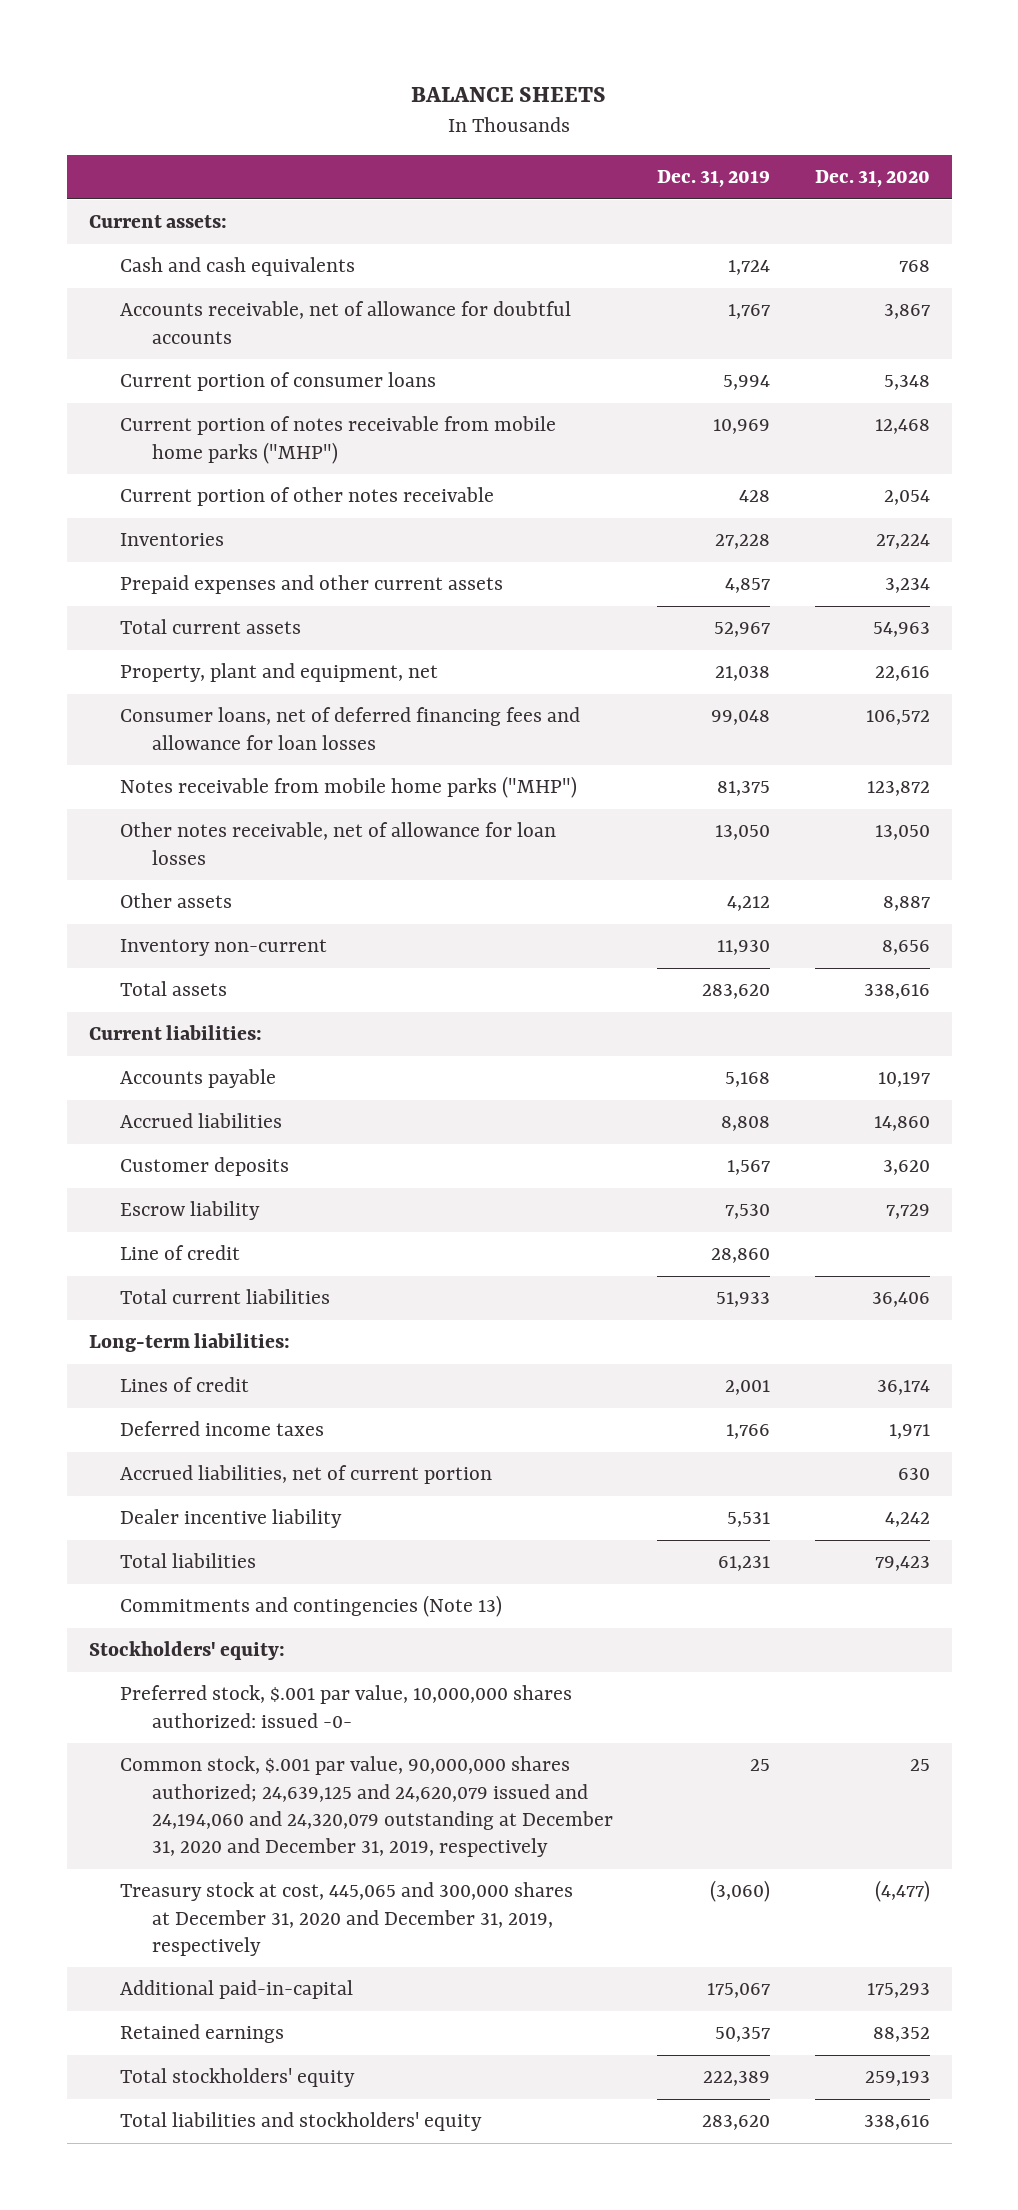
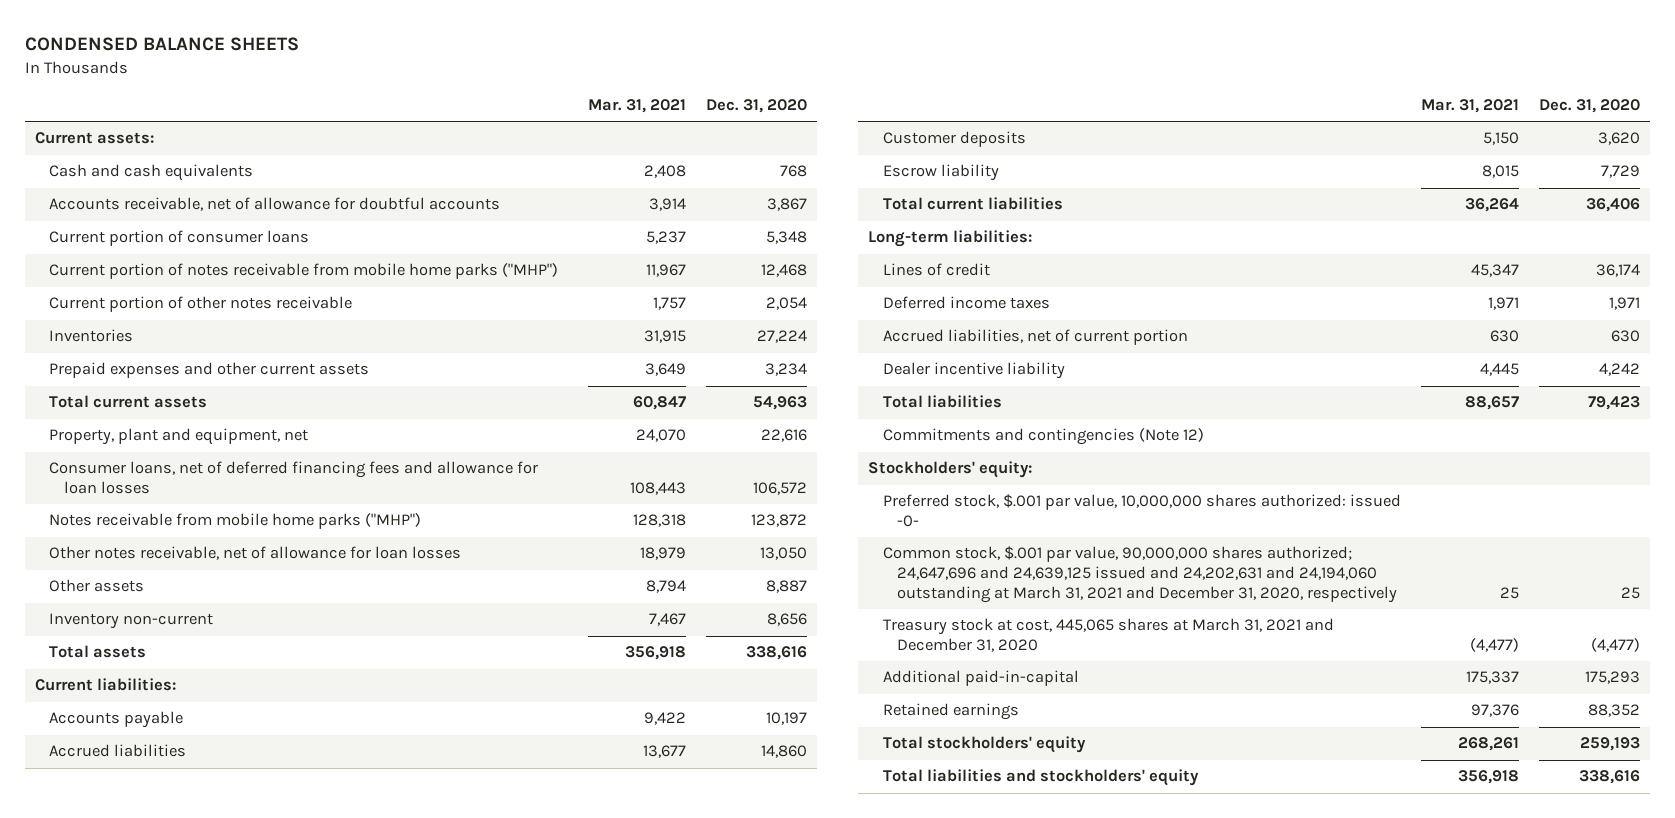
- BALANCE SHEETS
+ CONDENSED BALANCE SHEETS
- | Dec. 31, 2019 | Dec. 31, 2020
+ | Mar. 31, 2021 | Dec. 31, 2020
- Line of credit | 28,860 |
- Commitments and contingencies (Note 13)
+ Commitments and contingencies (Note 12)
- Common stock, $.001 par value, 90,000,000 shares authorized; 24,639,125 and 24,620,079 issued and 24,194,060 and 24,320,079 outstanding at December 31, 2020 and December 31, 2019, respectively | 25 | 25
- Treasury stock at cost, 445,065 and 300,000 shares at December 31, 2020 and December 31, 2019, respectively | (3,060) | (4,477)
+ Common stock, $.001 par value, 90,000,000 shares authorized; 24,647,696 and 24,639,125 issued and 24,202,631 and 24,194,060 outstanding at March 31, 2021 and December 31, 2020, respectively | 25 | 25
+ Treasury stock at cost, 445,065 shares at March 31, 2021 and December 31, 2020 | (4,477) | (4,477)

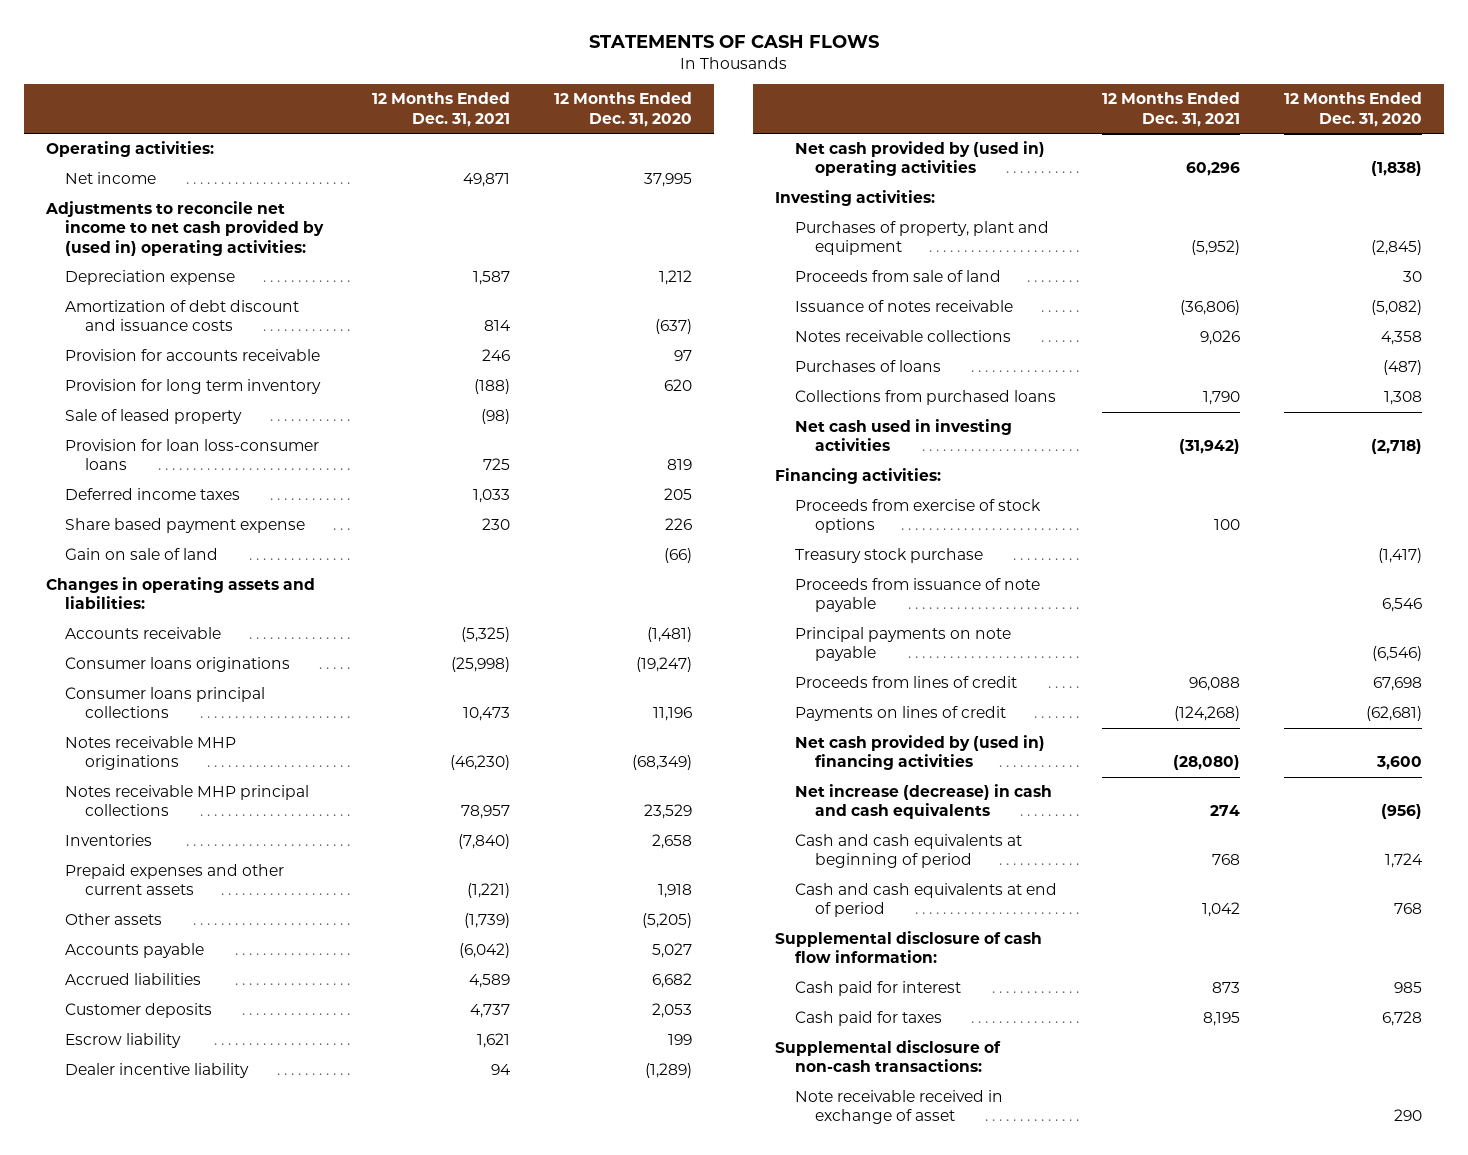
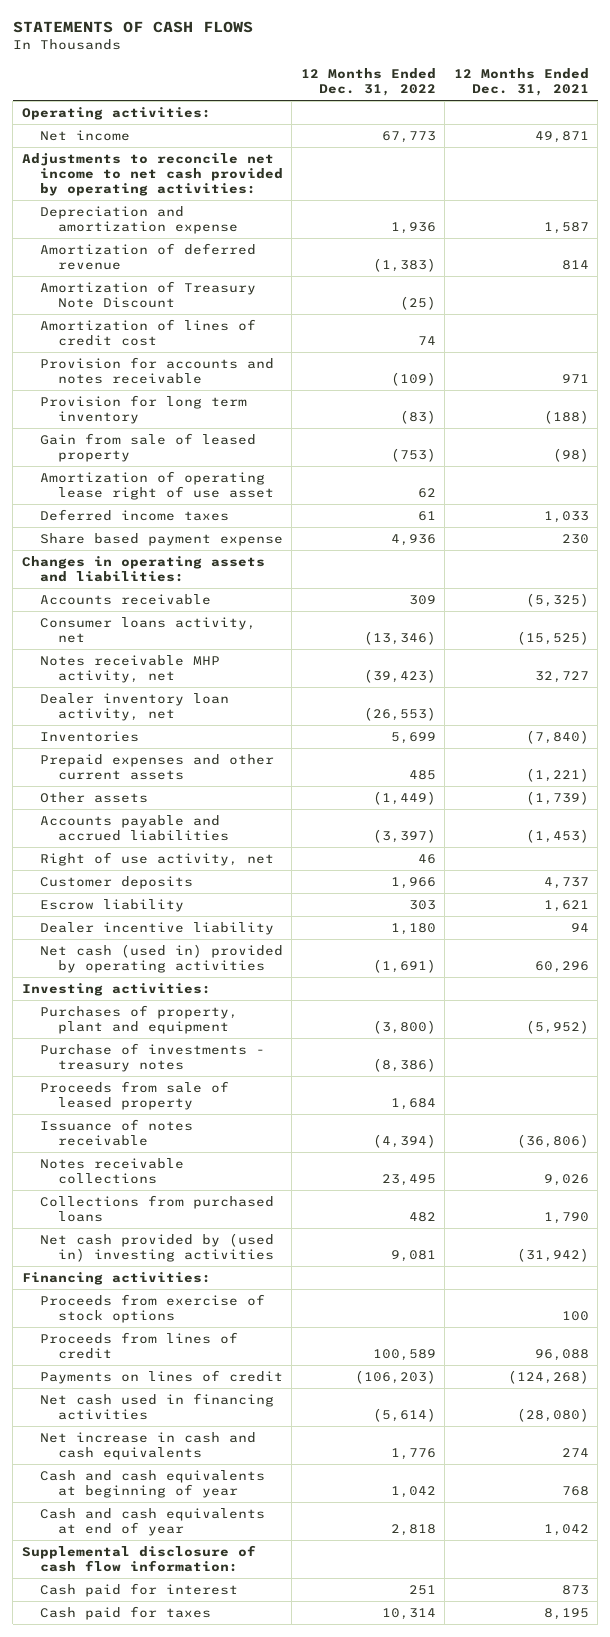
- | 12 Months Ended Dec. 31, 2021 | 12 Months Ended Dec. 31, 2020
+ | 12 Months Ended Dec. 31, 2022 | 12 Months Ended Dec. 31, 2021
- Adjustments to reconcile net income to net cash provided by (used in) operating activities:
- Depreciation expense | 1,587 | 1,212
- Amortization of debt discount and issuance costs | 814 | (637)
- Provision for accounts receivable | 246 | 97
+ Adjustments to reconcile net income to net cash provided by operating activities:
+ Depreciation and amortization expense | 1,936 | 1,587
+ Amortization of deferred revenue | (1,383) | 814
+ Amortization of Treasury Note Discount | (25) |
+ Amortization of lines of credit cost | 74 |
+ Provision for accounts and notes receivable | (109) | 971
- Sale of leased property | (98) |
- Provision for loan loss-consumer loans | 725 | 819
+ Gain from sale of leased property | (753) | (98)
+ Amortization of operating lease right of use asset | 62 |
- Gain on sale of land | | (66)
- Consumer loans originations | (25,998) | (19,247)
- Consumer loans principal collections | 10,473 | 11,196
- Notes receivable MHP originations | (46,230) | (68,349)
- Notes receivable MHP principal collections | 78,957 | 23,529
+ Consumer loans activity, net | (13,346) | (15,525)
+ Notes receivable MHP activity, net | (39,423) | 32,727
+ Dealer inventory loan activity, net | (26,553) |
- Accounts payable | (6,042) | 5,027
- Accrued liabilities | 4,589 | 6,682
+ Accounts payable and accrued liabilities | (3,397) | (1,453)
+ Right of use activity, net | 46 |
- Net cash provided by (used in) operating activities | 60,296 | (1,838)
+ Net cash (used in) provided by operating activities | (1,691) | 60,296
- Proceeds from sale of land | | 30
+ Purchase of investments - treasury notes | (8,386) |
+ Proceeds from sale of leased property | 1,684 |
- Purchases of loans | | (487)
- Net cash used in investing activities | (31,942) | (2,718)
+ Net cash provided by (used in) investing activities | 9,081 | (31,942)
- Treasury stock purchase | | (1,417)
- Proceeds from issuance of note payable | | 6,546
- Principal payments on note payable | | (6,546)
- Net cash provided by (used in) financing activities | (28,080) | 3,600
- Net increase (decrease) in cash and cash equivalents | 274 | (956)
- Cash and cash equivalents at beginning of period | 768 | 1,724
- Cash and cash equivalents at end of period | 1,042 | 768
+ Net cash used in financing activities | (5,614) | (28,080)
+ Net increase in cash and cash equivalents | 1,776 | 274
+ Cash and cash equivalents at beginning of year | 1,042 | 768
+ Cash and cash equivalents at end of year | 2,818 | 1,042
- Supplemental disclosure of non-cash transactions:
- Note receivable received in exchange of asset | | 290

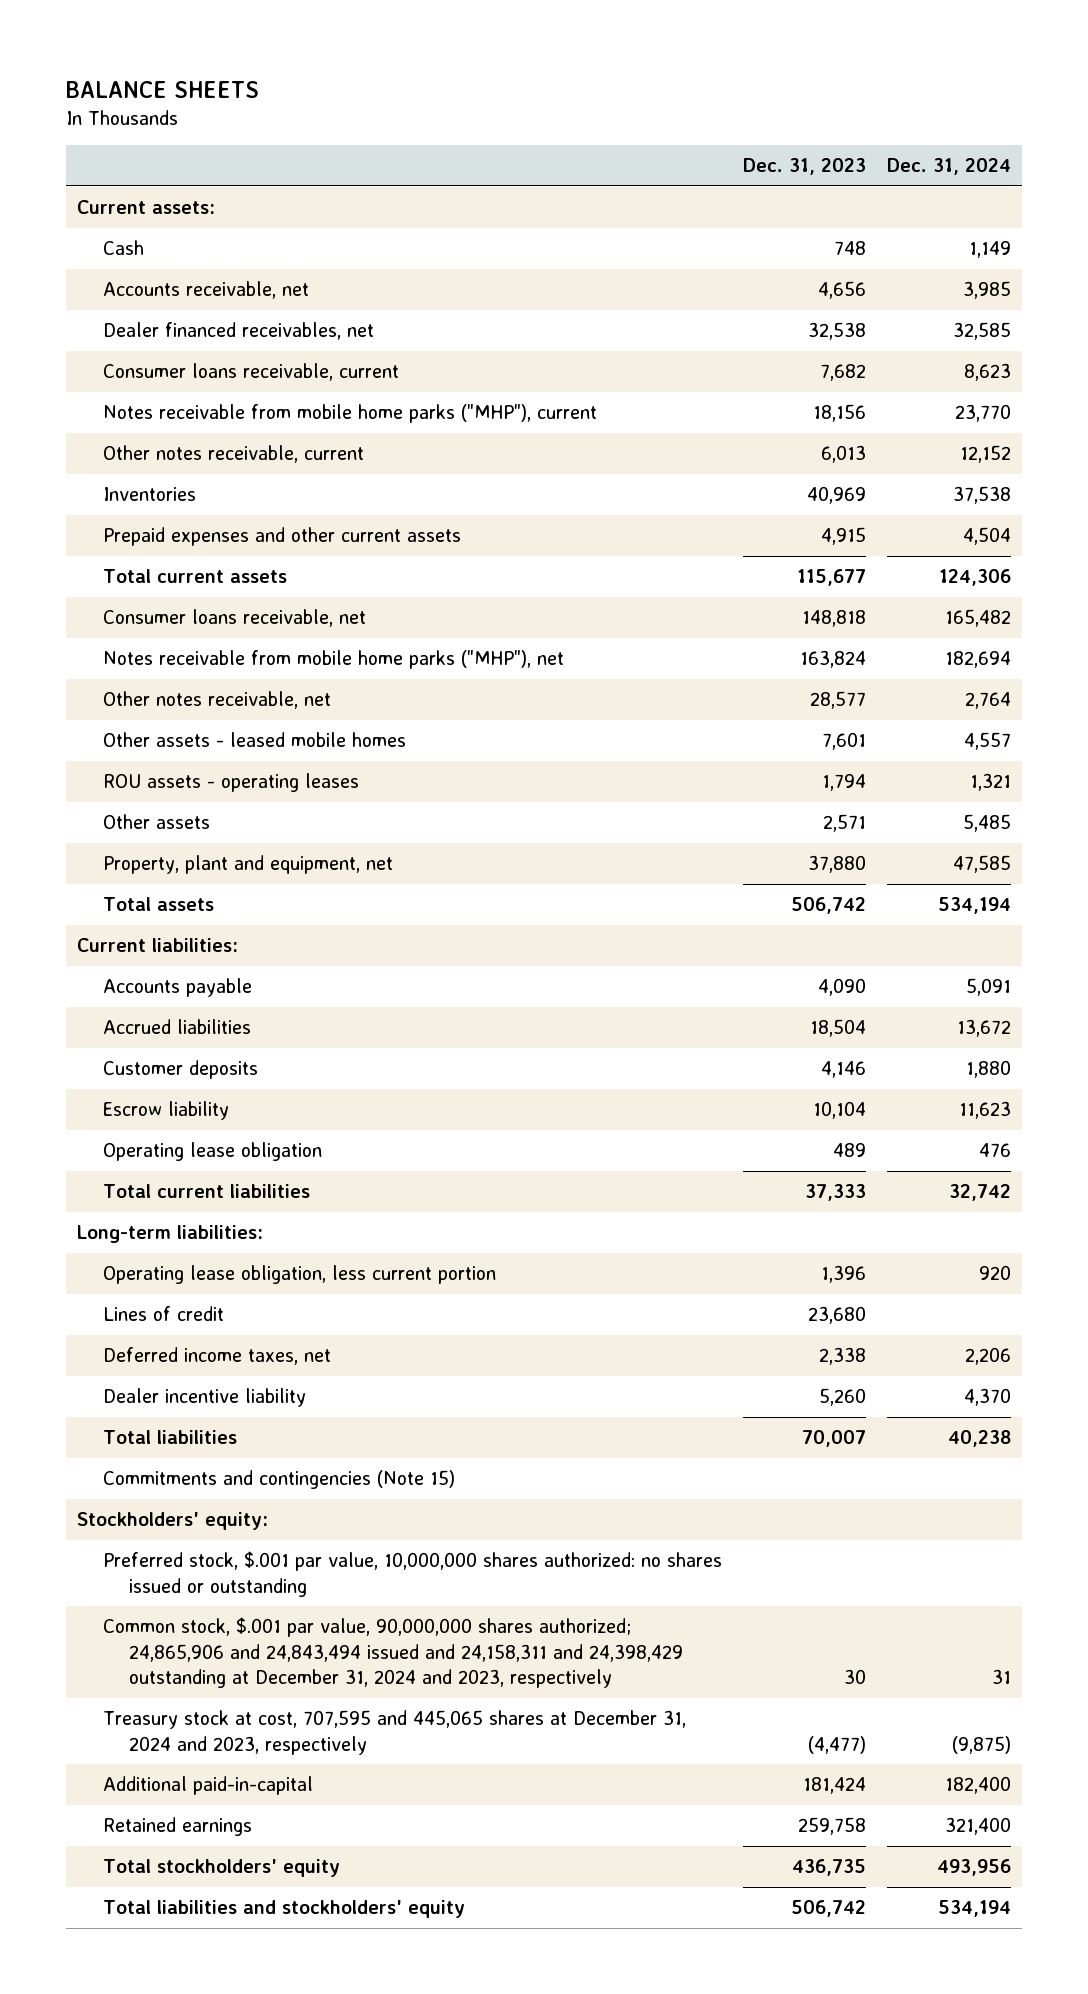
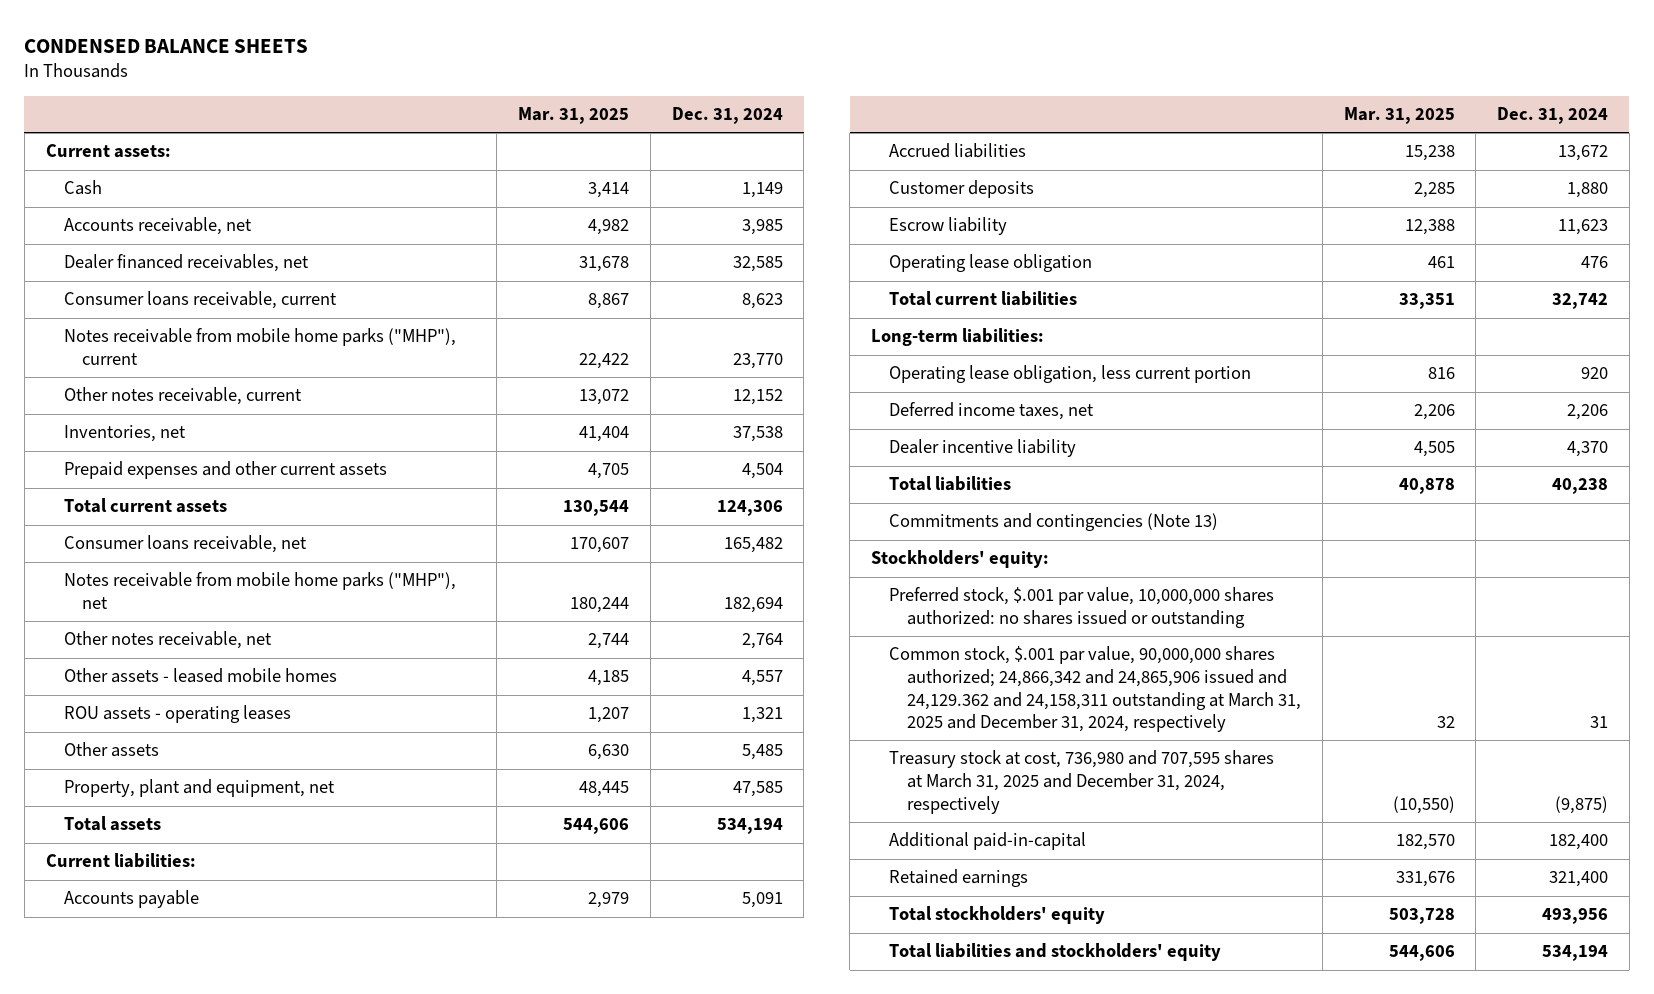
- BALANCE SHEETS
+ CONDENSED BALANCE SHEETS
- | Dec. 31, 2023 | Dec. 31, 2024
+ | Mar. 31, 2025 | Dec. 31, 2024
- Inventories | 40,969 | 37,538
+ Inventories, net | 41,404 | 37,538
- Lines of credit | 23,680 |
- Commitments and contingencies (Note 15)
+ Commitments and contingencies (Note 13)
- Common stock, $.001 par value, 90,000,000 shares authorized; 24,865,906 and 24,843,494 issued and 24,158,311 and 24,398,429 outstanding at December 31, 2024 and 2023, respectively | 30 | 31
- Treasury stock at cost, 707,595 and 445,065 shares at December 31, 2024 and 2023, respectively | (4,477) | (9,875)
+ Common stock, $.001 par value, 90,000,000 shares authorized; 24,866,342 and 24,865,906 issued and 24,129.362 and 24,158,311 outstanding at March 31, 2025 and December 31, 2024, respectively | 32 | 31
+ Treasury stock at cost, 736,980 and 707,595 shares at March 31, 2025 and December 31, 2024, respectively | (10,550) | (9,875)

